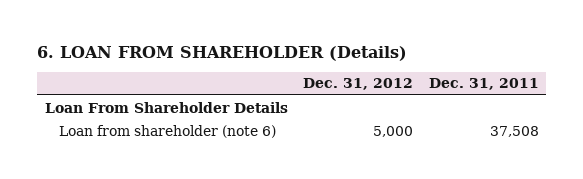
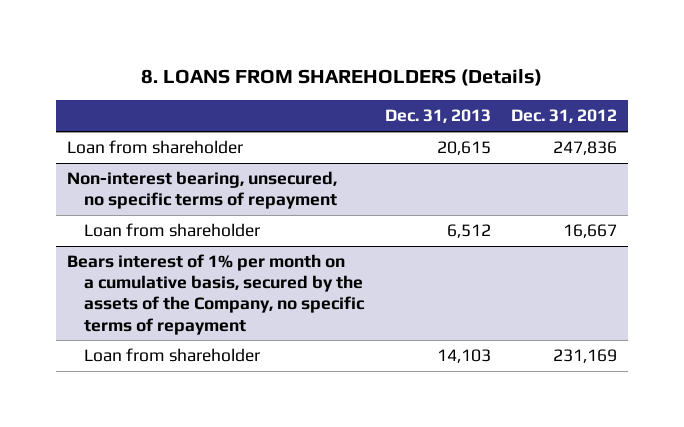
- 6. LOAN FROM SHAREHOLDER (Details)
+ 8. LOANS FROM SHAREHOLDERS (Details)
- | Dec. 31, 2012 | Dec. 31, 2011
+ | Dec. 31, 2013 | Dec. 31, 2012
- Loan From Shareholder Details
- Loan from shareholder (note 6) | 5,000 | 37,508
+ Loan from shareholder | 20,615 | 247,836
+ Non-interest bearing, unsecured, no specific terms of repayment
+ Loan from shareholder | 6,512 | 16,667
+ Bears interest of 1% per month on a cumulative basis, secured by the assets of the Company, no specific terms of repayment
+ Loan from shareholder | 14,103 | 231,169

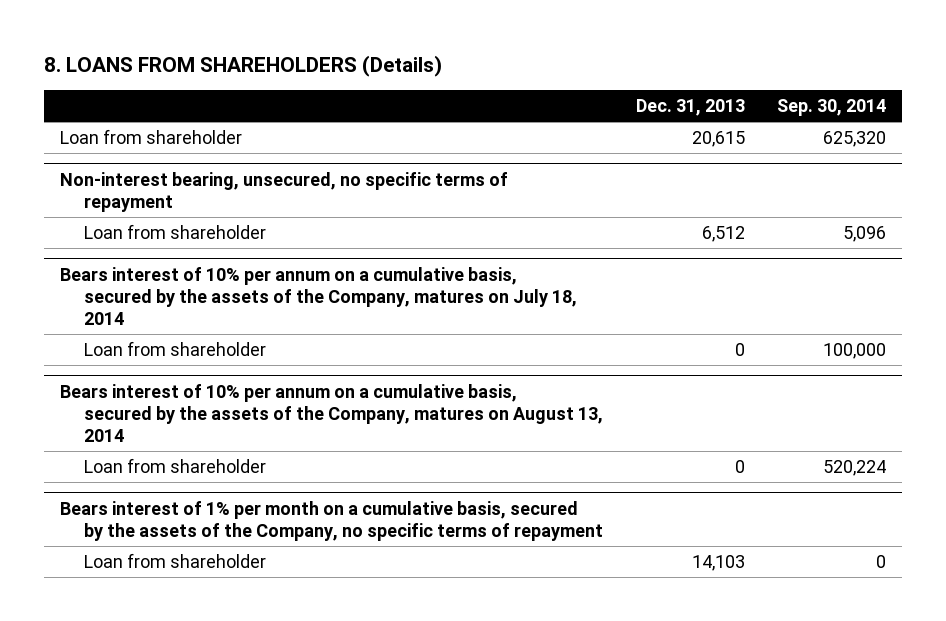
- | Dec. 31, 2013 | Dec. 31, 2012
+ | Dec. 31, 2013 | Sep. 30, 2014
+ Bears interest of 10% per annum on a cumulative basis, secured by the assets of the Company, matures on July 18, 2014
+ Loan from shareholder | 0 | 100,000
+ Bears interest of 10% per annum on a cumulative basis, secured by the assets of the Company, matures on August 13, 2014
+ Loan from shareholder | 0 | 520,224

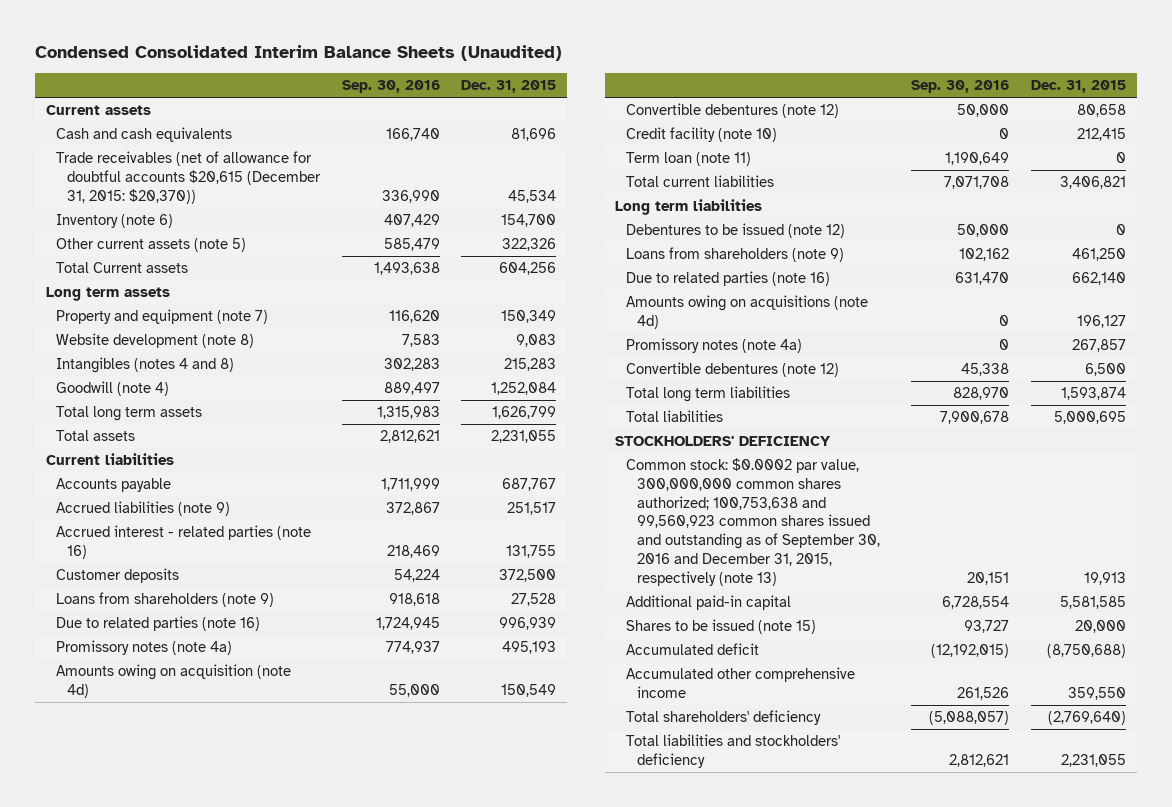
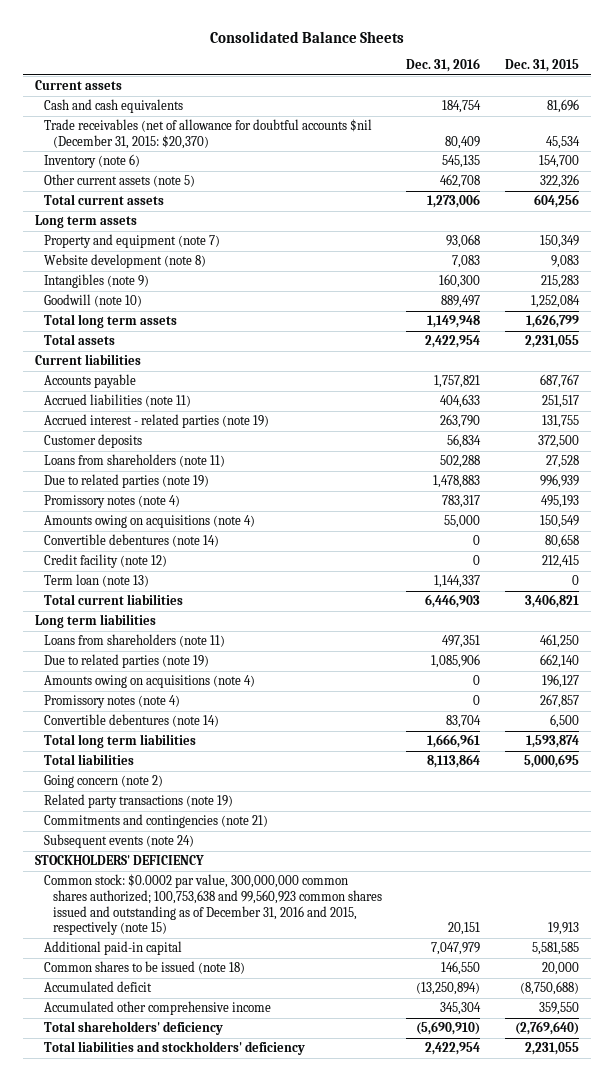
- Condensed Consolidated Interim Balance Sheets (Unaudited)
+ Consolidated Balance Sheets
- | Sep. 30, 2016 | Dec. 31, 2015
+ | Dec. 31, 2016 | Dec. 31, 2015
- Trade receivables (net of allowance for doubtful accounts $20,615 (December 31, 2015: $20,370)) | 336,990 | 45,534
+ Trade receivables (net of allowance for doubtful accounts $nil (December 31, 2015: $20,370) | 80,409 | 45,534
- Total Current assets | 1,493,638 | 604,256
+ Total current assets | 1,273,006 | 604,256
- Intangibles (notes 4 and 8) | 302,283 | 215,283
- Goodwill (note 4) | 889,497 | 1,252,084
+ Intangibles (note 9) | 160,300 | 215,283
+ Goodwill (note 10) | 889,497 | 1,252,084
- Accrued liabilities (note 9) | 372,867 | 251,517
- Accrued interest - related parties (note 16) | 218,469 | 131,755
+ Accrued liabilities (note 11) | 404,633 | 251,517
+ Accrued interest - related parties (note 19) | 263,790 | 131,755
- Loans from shareholders (note 9) | 918,618 | 27,528
- Due to related parties (note 16) | 1,724,945 | 996,939
- Promissory notes (note 4a) | 774,937 | 495,193
- Amounts owing on acquisition (note 4d) | 55,000 | 150,549
- Convertible debentures (note 12) | 50,000 | 80,658
- Credit facility (note 10) | 0 | 212,415
- Term loan (note 11) | 1,190,649 | 0
+ Loans from shareholders (note 11) | 502,288 | 27,528
+ Due to related parties (note 19) | 1,478,883 | 996,939
+ Promissory notes (note 4) | 783,317 | 495,193
+ Amounts owing on acquisitions (note 4) | 55,000 | 150,549
+ Convertible debentures (note 14) | 0 | 80,658
+ Credit facility (note 12) | 0 | 212,415
+ Term loan (note 13) | 1,144,337 | 0
- Debentures to be issued (note 12) | 50,000 | 0
- Loans from shareholders (note 9) | 102,162 | 461,250
- Due to related parties (note 16) | 631,470 | 662,140
- Amounts owing on acquisitions (note 4d) | 0 | 196,127
- Promissory notes (note 4a) | 0 | 267,857
- Convertible debentures (note 12) | 45,338 | 6,500
+ Loans from shareholders (note 11) | 497,351 | 461,250
+ Due to related parties (note 19) | 1,085,906 | 662,140
+ Amounts owing on acquisitions (note 4) | 0 | 196,127
+ Promissory notes (note 4) | 0 | 267,857
+ Convertible debentures (note 14) | 83,704 | 6,500
+ Going concern (note 2)
+ Related party transactions (note 19)
+ Commitments and contingencies (note 21)
+ Subsequent events (note 24)
- Common stock: $0.0002 par value, 300,000,000 common shares authorized; 100,753,638 and 99,560,923 common shares issued and outstanding as of September 30, 2016 and December 31, 2015, respectively (note 13) | 20,151 | 19,913
+ Common stock: $0.0002 par value, 300,000,000 common shares authorized; 100,753,638 and 99,560,923 common shares issued and outstanding as of December 31, 2016 and 2015, respectively (note 15) | 20,151 | 19,913
- Shares to be issued (note 15) | 93,727 | 20,000
+ Common shares to be issued (note 18) | 146,550 | 20,000

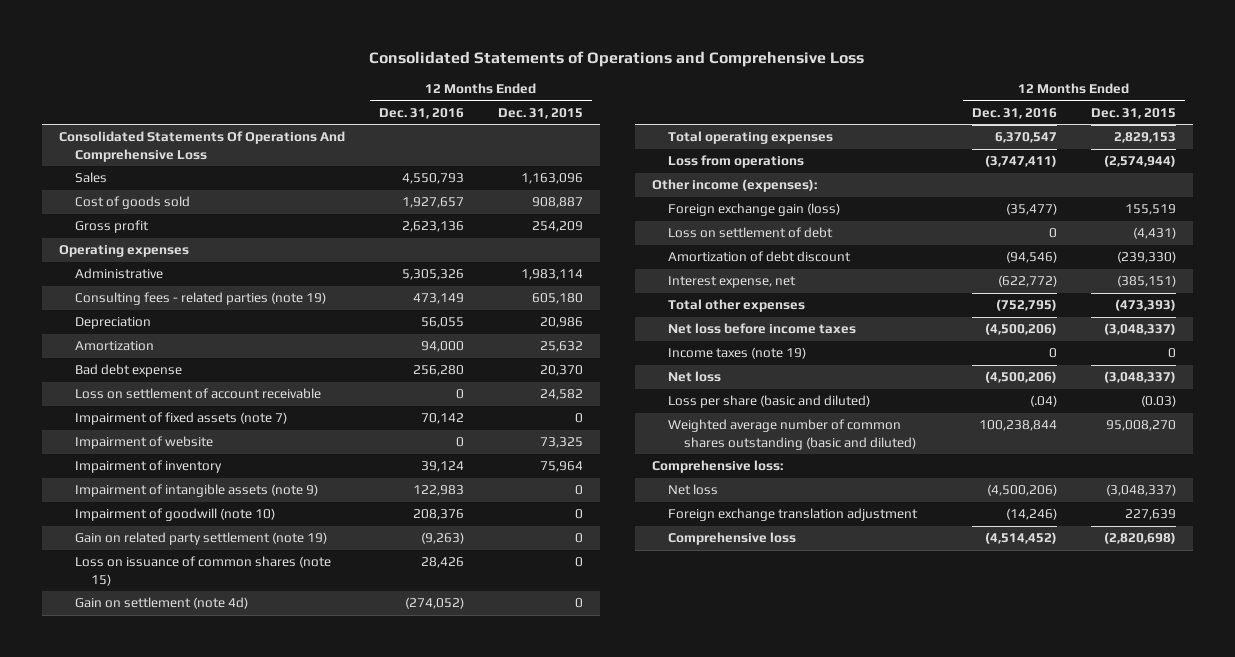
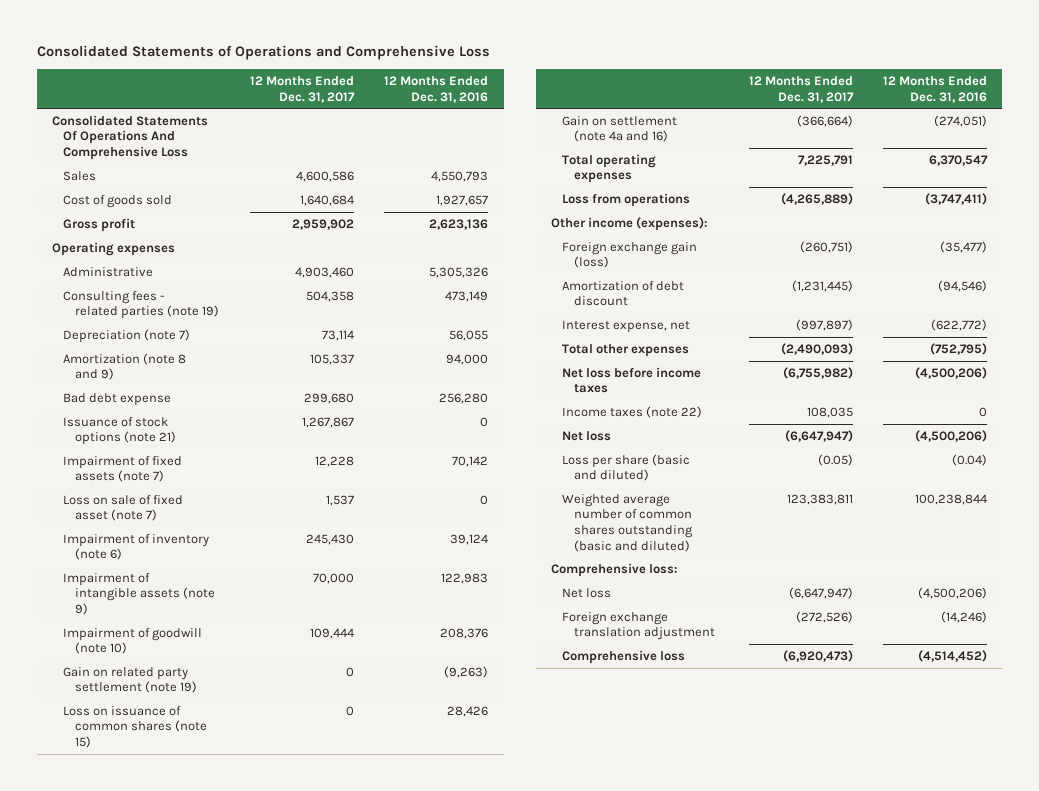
- | 12 Months Ended Dec. 31, 2016 | 12 Months Ended Dec. 31, 2015
+ | 12 Months Ended Dec. 31, 2017 | 12 Months Ended Dec. 31, 2016
- Depreciation | 56,055 | 20,986
- Amortization | 94,000 | 25,632
+ Depreciation (note 7) | 73,114 | 56,055
+ Amortization (note 8 and 9) | 105,337 | 94,000
- Loss on settlement of account receivable | 0 | 24,582
+ Issuance of stock options (note 21) | 1,267,867 | 0
- Impairment of website | 0 | 73,325
- Impairment of inventory | 39,124 | 75,964
+ Loss on sale of fixed asset (note 7) | 1,537 | 0
+ Impairment of inventory (note 6) | 245,430 | 39,124
- Gain on settlement (note 4d) | (274,052) | 0
+ Gain on settlement (note 4a and 16) | (366,664) | (274,051)
- Loss on settlement of debt | 0 | (4,431)
- Income taxes (note 19) | 0 | 0
+ Income taxes (note 22) | 108,035 | 0
- Loss per share (basic and diluted) | (.04) | (0.03)
+ Loss per share (basic and diluted) | (0.05) | (0.04)

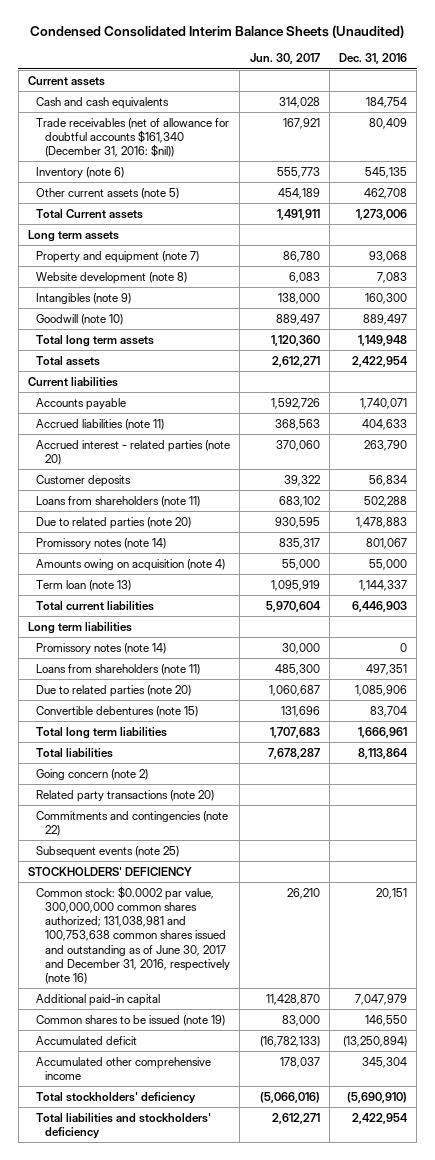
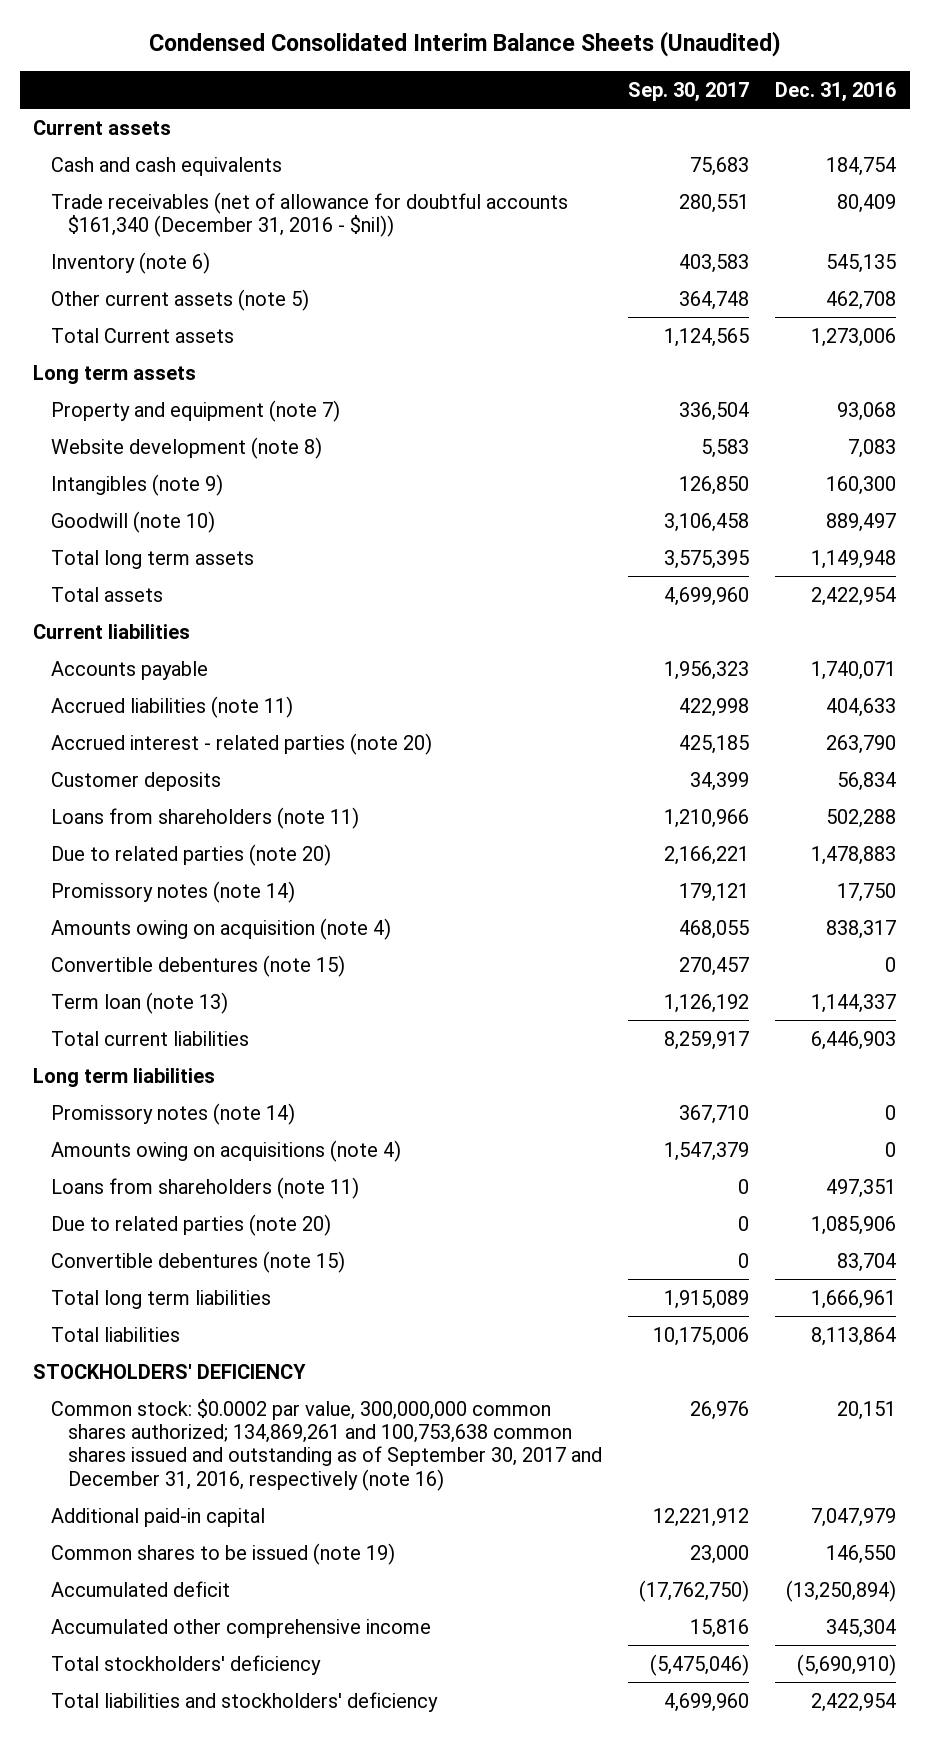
- | Jun. 30, 2017 | Dec. 31, 2016
+ | Sep. 30, 2017 | Dec. 31, 2016
- Trade receivables (net of allowance for doubtful accounts $161,340 (December 31, 2016: $nil)) | 167,921 | 80,409
+ Trade receivables (net of allowance for doubtful accounts $161,340 (December 31, 2016 - $nil)) | 280,551 | 80,409
- Promissory notes (note 14) | 835,317 | 801,067
- Amounts owing on acquisition (note 4) | 55,000 | 55,000
+ Promissory notes (note 14) | 179,121 | 17,750
+ Amounts owing on acquisition (note 4) | 468,055 | 838,317
+ Convertible debentures (note 15) | 270,457 | 0
+ Amounts owing on acquisitions (note 4) | 1,547,379 | 0
- Going concern (note 2)
- Related party transactions (note 20)
- Commitments and contingencies (note 22)
- Subsequent events (note 25)
- Common stock: $0.0002 par value, 300,000,000 common shares authorized; 131,038,981 and 100,753,638 common shares issued and outstanding as of June 30, 2017 and December 31, 2016, respectively (note 16) | 26,210 | 20,151
+ Common stock: $0.0002 par value, 300,000,000 common shares authorized; 134,869,261 and 100,753,638 common shares issued and outstanding as of September 30, 2017 and December 31, 2016, respectively (note 16) | 26,976 | 20,151

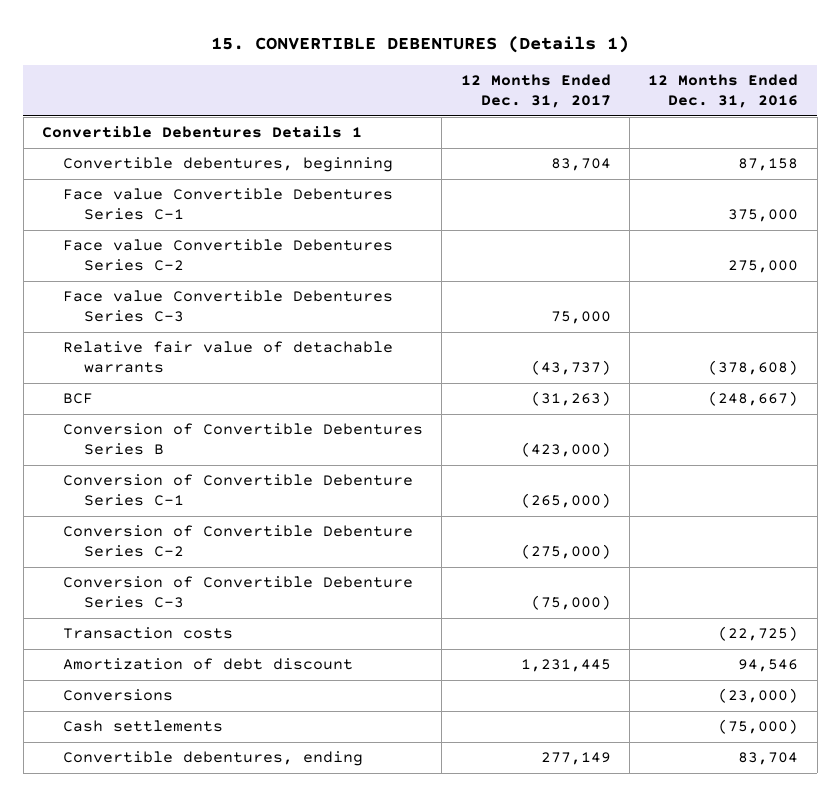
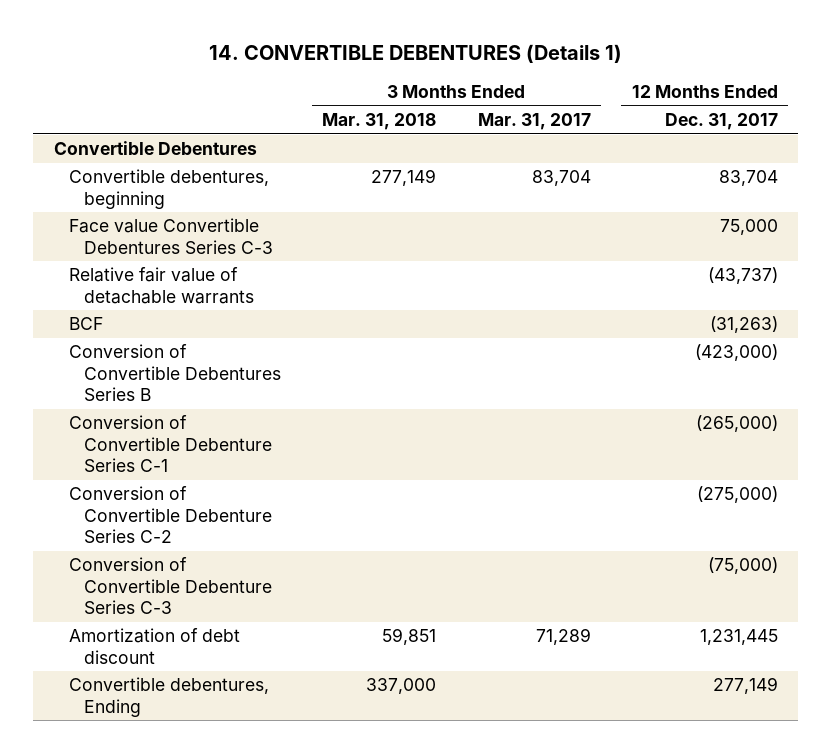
- 15. CONVERTIBLE DEBENTURES (Details 1)
+ 14. CONVERTIBLE DEBENTURES (Details 1)
- | 12 Months Ended Dec. 31, 2017 | 12 Months Ended Dec. 31, 2016
+ | 3 Months Ended Mar. 31, 2018 | 3 Months Ended Mar. 31, 2017 | 12 Months Ended Dec. 31, 2017
- Convertible Debentures Details 1
+ Convertible Debentures
- Face value Convertible Debentures Series C-1 | | 375,000
- Face value Convertible Debentures Series C-2 | | 275,000
- Transaction costs | | (22,725)
- Conversions | | (23,000)
- Cash settlements | | (75,000)
- Convertible debentures, ending | 277,149 | 83,704
+ Convertible debentures, Ending | 337,000 | | 277,149

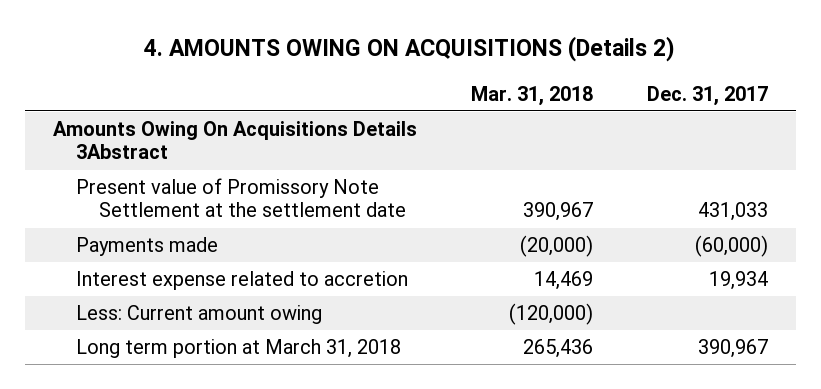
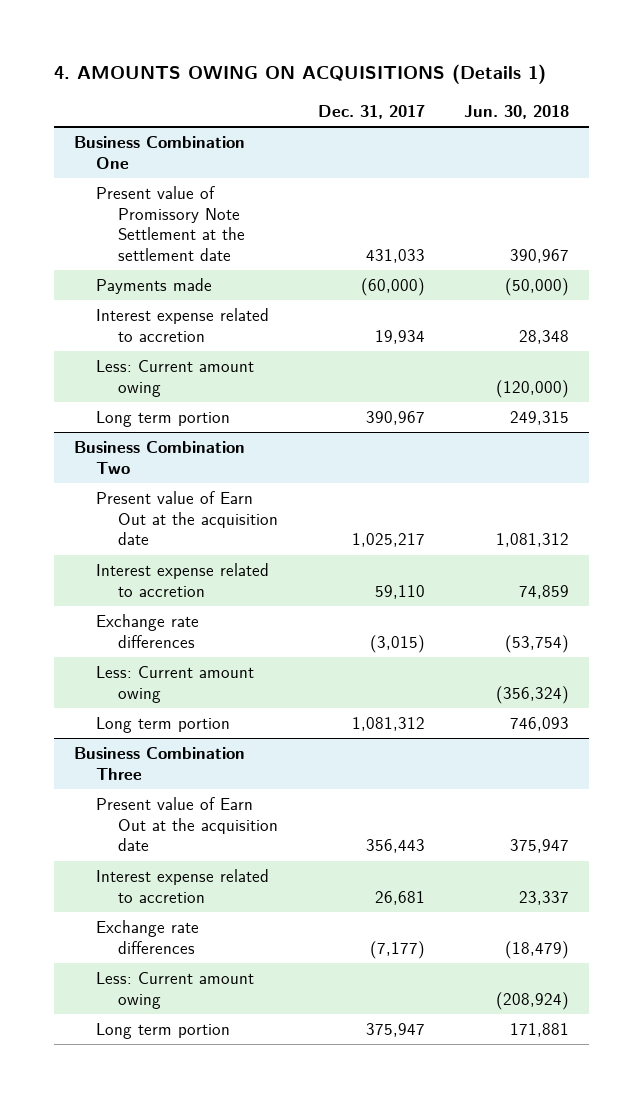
- 4. AMOUNTS OWING ON ACQUISITIONS (Details 2)
+ 4. AMOUNTS OWING ON ACQUISITIONS (Details 1)
- | Mar. 31, 2018 | Dec. 31, 2017
+ | Dec. 31, 2017 | Jun. 30, 2018
- Amounts Owing On Acquisitions Details 3Abstract
+ Business Combination One
- Long term portion at March 31, 2018 | 265,436 | 390,967
+ Long term portion | 390,967 | 249,315
+ Business Combination Two
+ Present value of Earn Out at the acquisition date | 1,025,217 | 1,081,312
+ Interest expense related to accretion | 59,110 | 74,859
+ Exchange rate differences | (3,015) | (53,754)
+ Less: Current amount owing | | (356,324)
+ Long term portion | 1,081,312 | 746,093
+ Business Combination Three
+ Present value of Earn Out at the acquisition date | 356,443 | 375,947
+ Interest expense related to accretion | 26,681 | 23,337
+ Exchange rate differences | (7,177) | (18,479)
+ Less: Current amount owing | | (208,924)
+ Long term portion | 375,947 | 171,881

